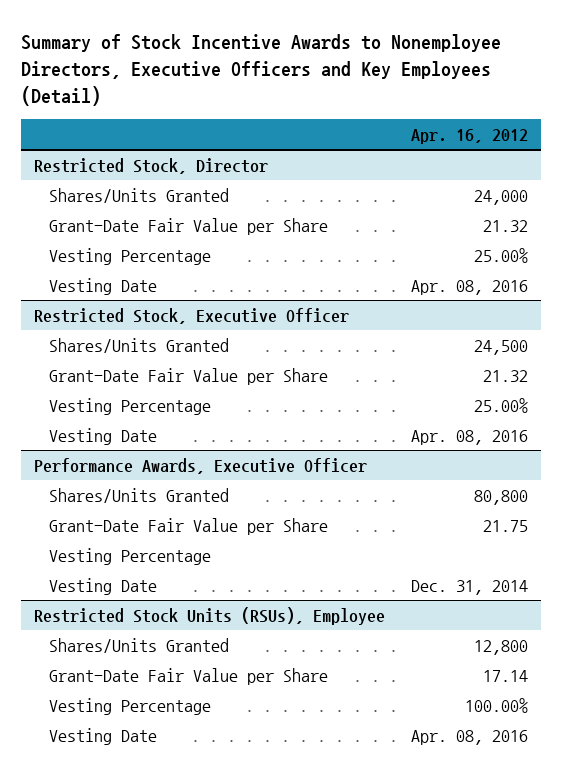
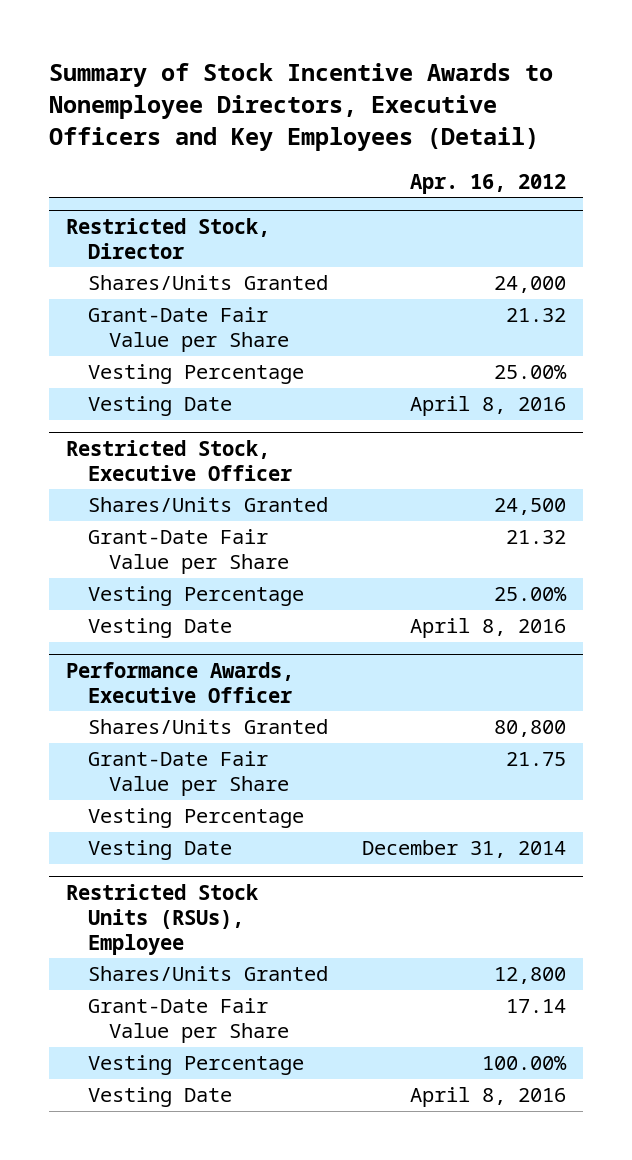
@ Restricted Stock, Director
- Vesting Date | Apr. 08, 2016
+ Vesting Date | April 8, 2016
@ Restricted Stock, Executive Officer
- Vesting Date | Apr. 08, 2016
+ Vesting Date | April 8, 2016
@ Performance Awards, Executive Officer
- Vesting Date | Dec. 31, 2014
+ Vesting Date | December 31, 2014
@ Restricted Stock Units (RSUs), Employee
- Vesting Date | Apr. 08, 2016
+ Vesting Date | April 8, 2016

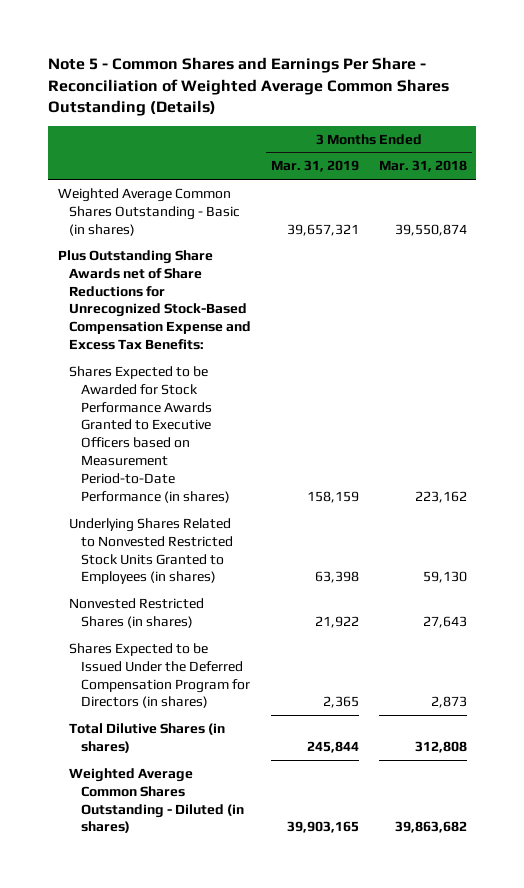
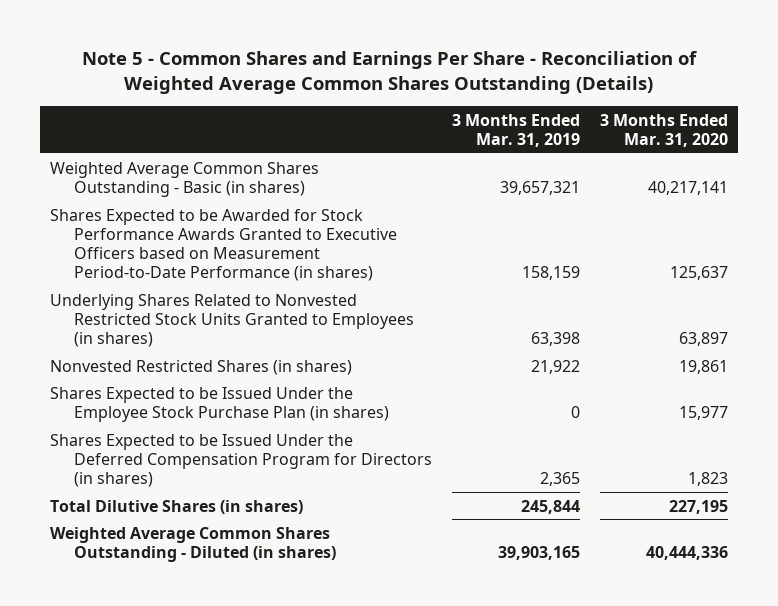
- | 3 Months Ended Mar. 31, 2019 | 3 Months Ended Mar. 31, 2018
+ | 3 Months Ended Mar. 31, 2019 | 3 Months Ended Mar. 31, 2020
- Plus Outstanding Share Awards net of Share Reductions for Unrecognized Stock-Based Compensation Expense and Excess Tax Benefits:
+ Shares Expected to be Issued Under the Employee Stock Purchase Plan (in shares) | 0 | 15,977

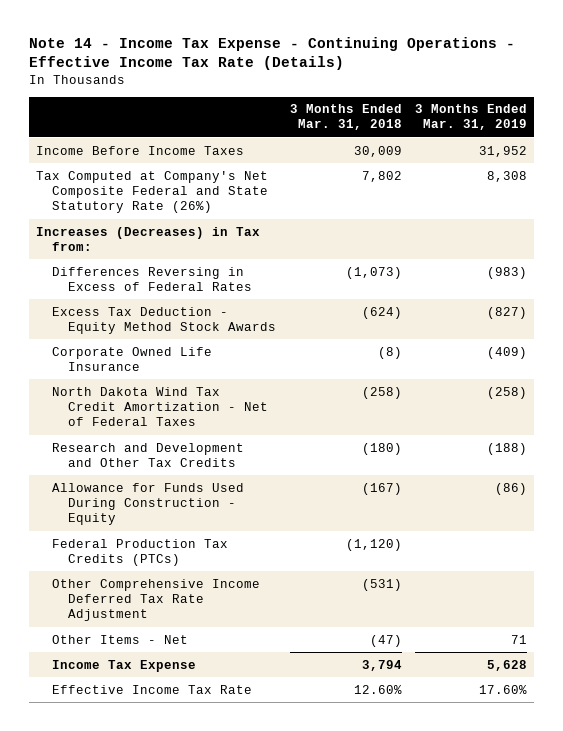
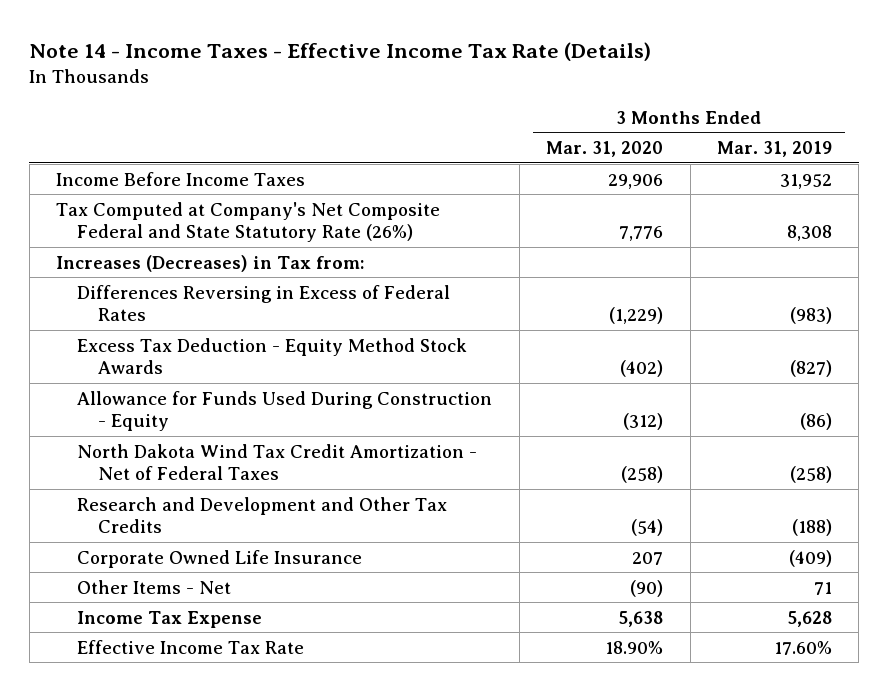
- Note 14 - Income Tax Expense - Continuing Operations - Effective Income Tax Rate (Details)
+ Note 14 - Income Taxes - Effective Income Tax Rate (Details)
- | 3 Months Ended Mar. 31, 2018 | 3 Months Ended Mar. 31, 2019
+ | 3 Months Ended Mar. 31, 2020 | 3 Months Ended Mar. 31, 2019
moved up: Allowance for Funds Used During Construction - Equity | (312) | (86)
- Federal Production Tax Credits (PTCs) | (1,120) |
- Other Comprehensive Income Deferred Tax Rate Adjustment | (531) |
moved down: Corporate Owned Life Insurance | 207 | (409)

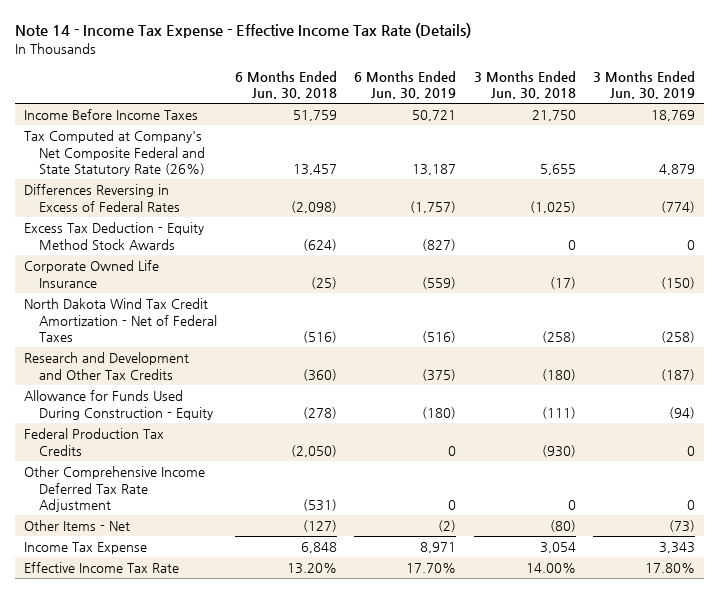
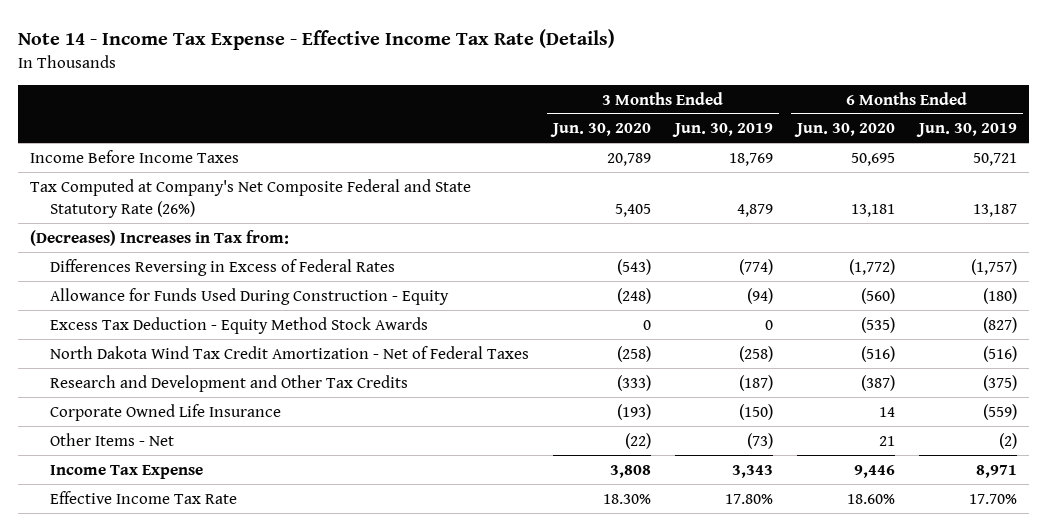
- | 6 Months Ended Jun. 30, 2018 | 6 Months Ended Jun. 30, 2019 | 3 Months Ended Jun. 30, 2018 | 3 Months Ended Jun. 30, 2019
+ | 3 Months Ended Jun. 30, 2020 | 3 Months Ended Jun. 30, 2019 | 6 Months Ended Jun. 30, 2020 | 6 Months Ended Jun. 30, 2019
+ (Decreases) Increases in Tax from:
moved up: Allowance for Funds Used During Construction - Equity | (248) | (94) | (560) | (180)
- Federal Production Tax Credits | (2,050) | 0 | (930) | 0
- Other Comprehensive Income Deferred Tax Rate Adjustment | (531) | 0 | 0 | 0
moved down: Corporate Owned Life Insurance | (193) | (150) | 14 | (559)

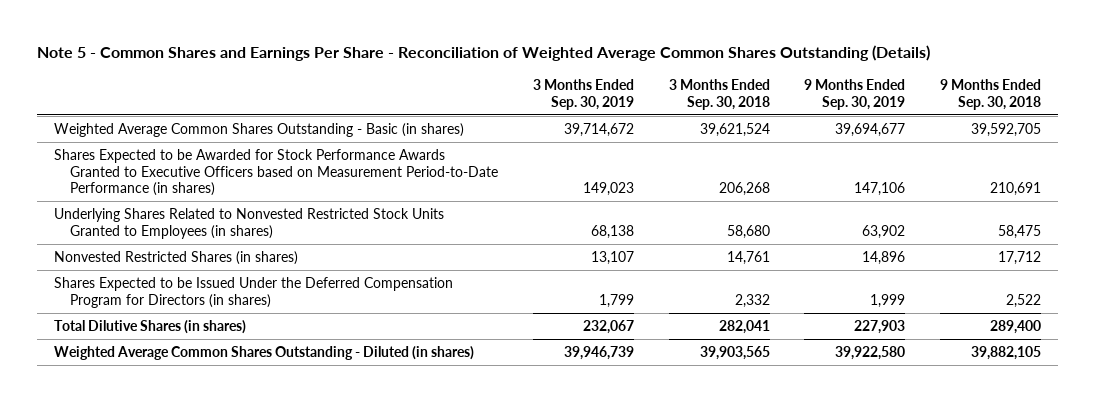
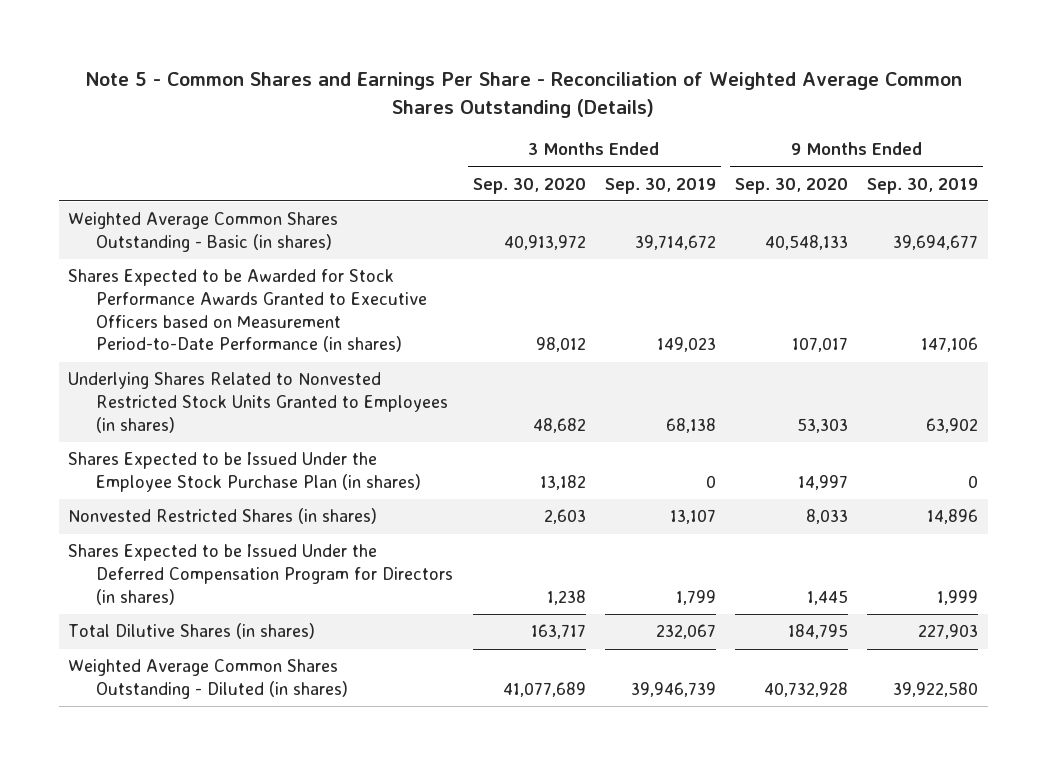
- | 3 Months Ended Sep. 30, 2019 | 3 Months Ended Sep. 30, 2018 | 9 Months Ended Sep. 30, 2019 | 9 Months Ended Sep. 30, 2018
+ | 3 Months Ended Sep. 30, 2020 | 3 Months Ended Sep. 30, 2019 | 9 Months Ended Sep. 30, 2020 | 9 Months Ended Sep. 30, 2019
+ Shares Expected to be Issued Under the Employee Stock Purchase Plan (in shares) | 13,182 | 0 | 14,997 | 0

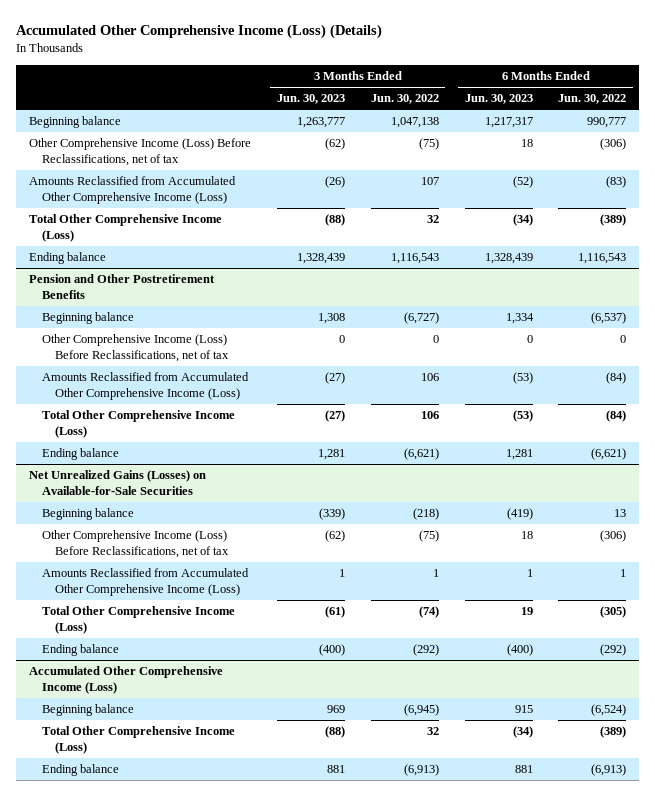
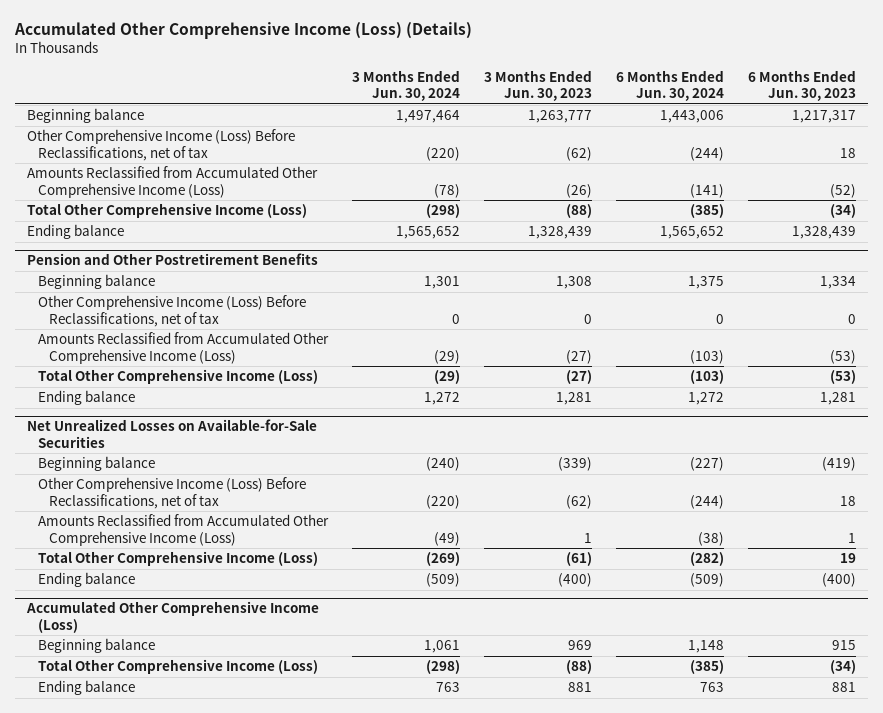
- | 3 Months Ended Jun. 30, 2023 | 3 Months Ended Jun. 30, 2022 | 6 Months Ended Jun. 30, 2023 | 6 Months Ended Jun. 30, 2022
+ | 3 Months Ended Jun. 30, 2024 | 3 Months Ended Jun. 30, 2023 | 6 Months Ended Jun. 30, 2024 | 6 Months Ended Jun. 30, 2023
- Net Unrealized Gains (Losses) on Available-for-Sale Securities
+ Net Unrealized Losses on Available-for-Sale Securities

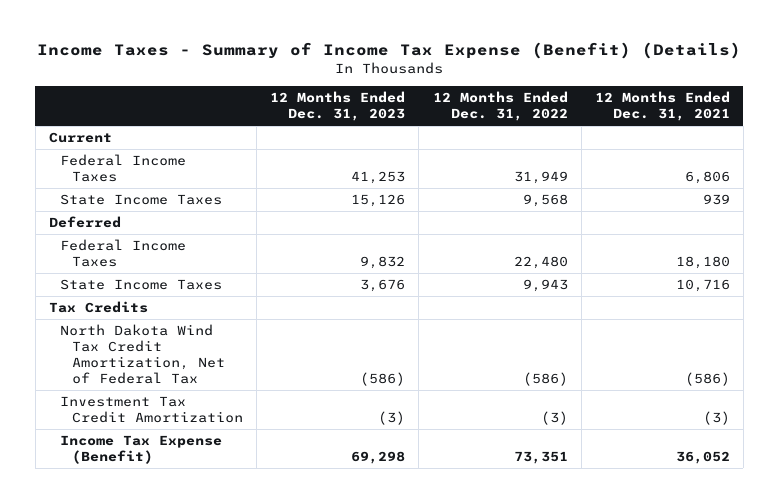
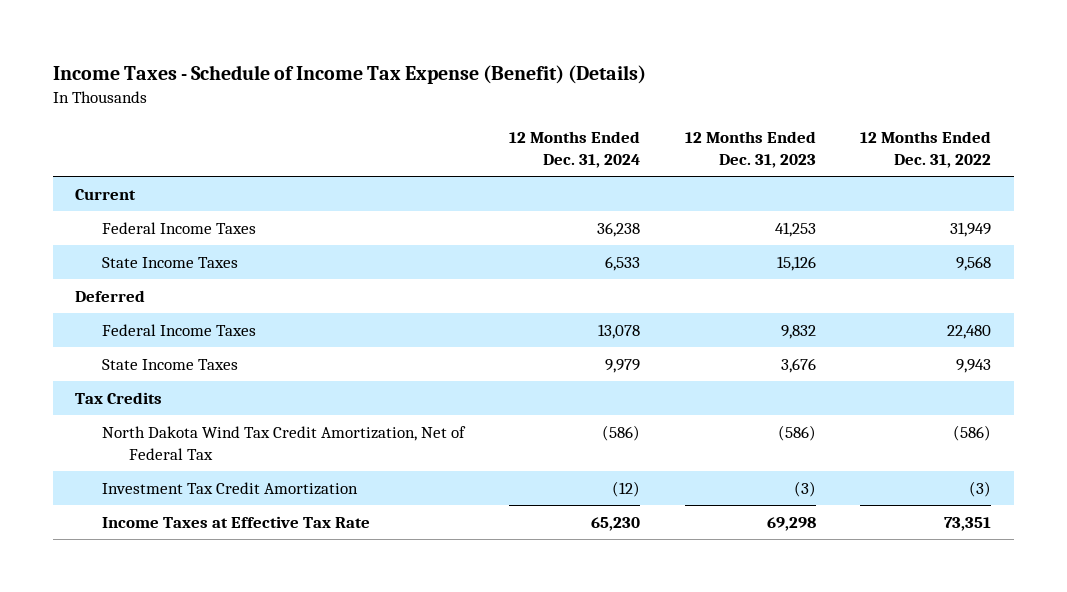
- Income Taxes - Summary of Income Tax Expense (Benefit) (Details)
+ Income Taxes - Schedule of Income Tax Expense (Benefit) (Details)
- | 12 Months Ended Dec. 31, 2023 | 12 Months Ended Dec. 31, 2022 | 12 Months Ended Dec. 31, 2021
+ | 12 Months Ended Dec. 31, 2024 | 12 Months Ended Dec. 31, 2023 | 12 Months Ended Dec. 31, 2022
- Income Tax Expense (Benefit) | 69,298 | 73,351 | 36,052
+ Income Taxes at Effective Tax Rate | 65,230 | 69,298 | 73,351

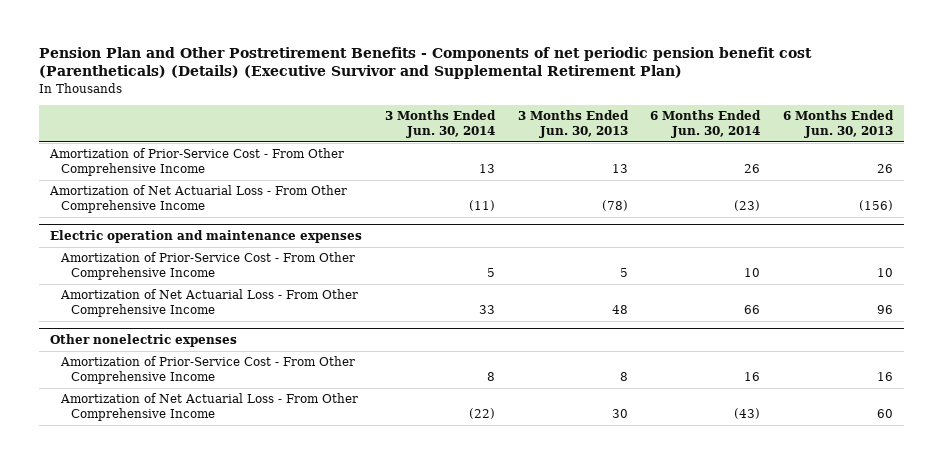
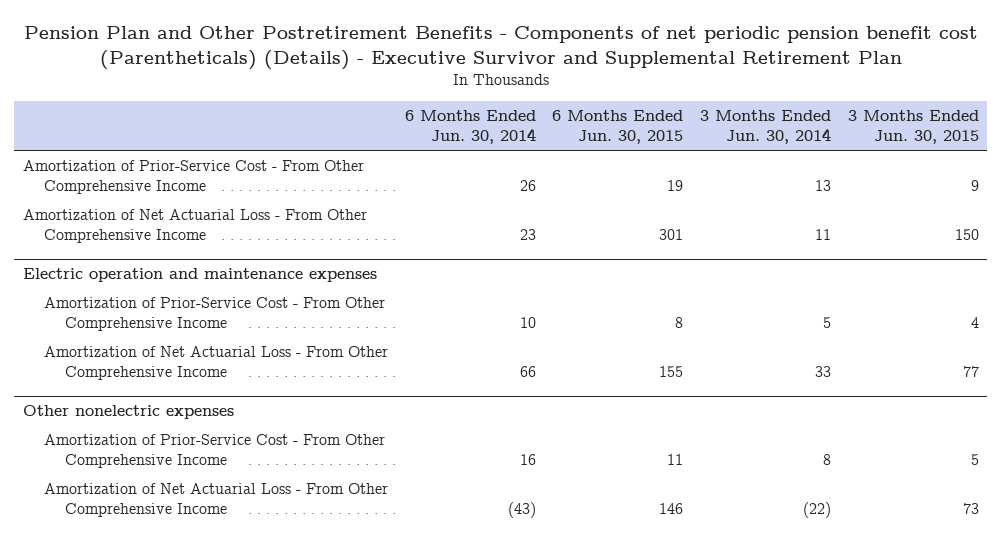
- Pension Plan and Other Postretirement Benefits - Components of net periodic pension benefit cost (Parentheticals) (Details) (Executive Survivor and Supplemental Retirement Plan)
+ Pension Plan and Other Postretirement Benefits - Components of net periodic pension benefit cost (Parentheticals) (Details) - Executive Survivor and Supplemental Retirement Plan
- | 3 Months Ended Jun. 30, 2014 | 3 Months Ended Jun. 30, 2013 | 6 Months Ended Jun. 30, 2014 | 6 Months Ended Jun. 30, 2013
+ | 6 Months Ended Jun. 30, 2014 | 6 Months Ended Jun. 30, 2015 | 3 Months Ended Jun. 30, 2014 | 3 Months Ended Jun. 30, 2015
- Amortization of Net Actuarial Loss - From Other Comprehensive Income | (11) | (78) | (23) | (156)
+ Amortization of Net Actuarial Loss - From Other Comprehensive Income | 23 | 301 | 11 | 150

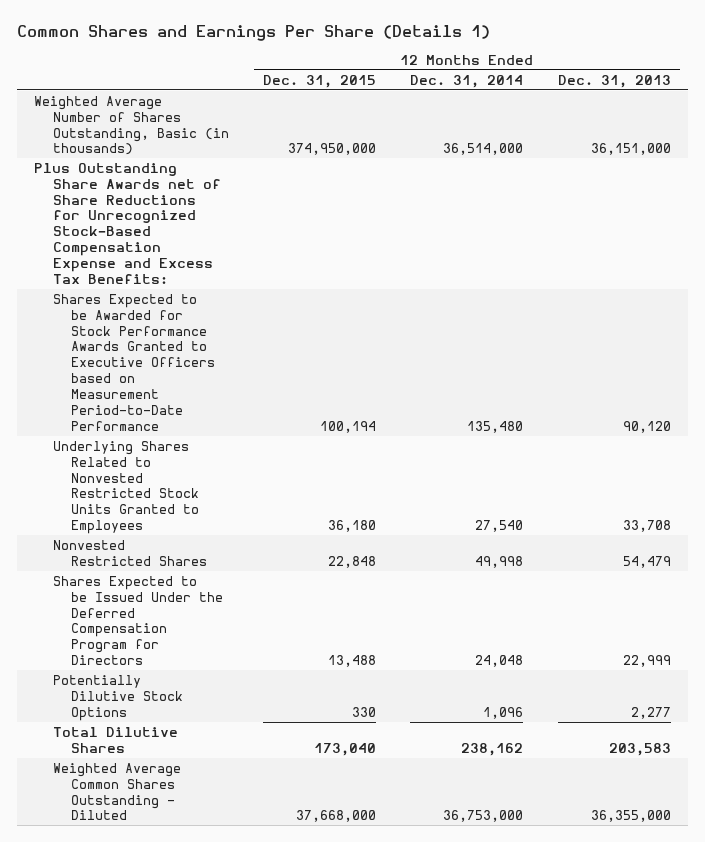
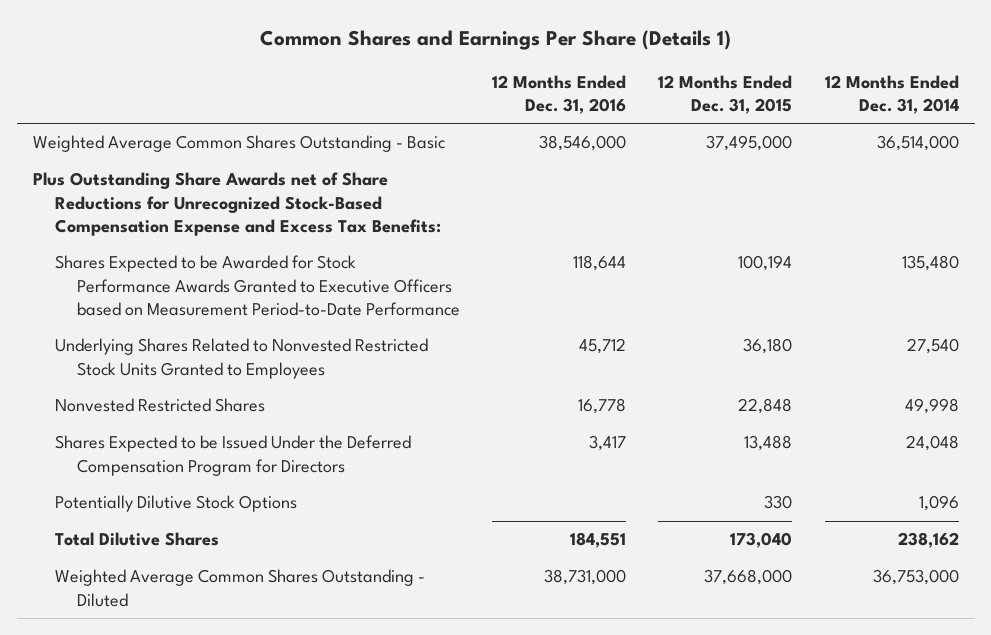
- | 12 Months Ended Dec. 31, 2015 | 12 Months Ended Dec. 31, 2014 | 12 Months Ended Dec. 31, 2013
+ | 12 Months Ended Dec. 31, 2016 | 12 Months Ended Dec. 31, 2015 | 12 Months Ended Dec. 31, 2014
- Weighted Average Number of Shares Outstanding, Basic (in thousands) | 374,950,000 | 36,514,000 | 36,151,000
+ Weighted Average Common Shares Outstanding - Basic | 38,546,000 | 37,495,000 | 36,514,000

